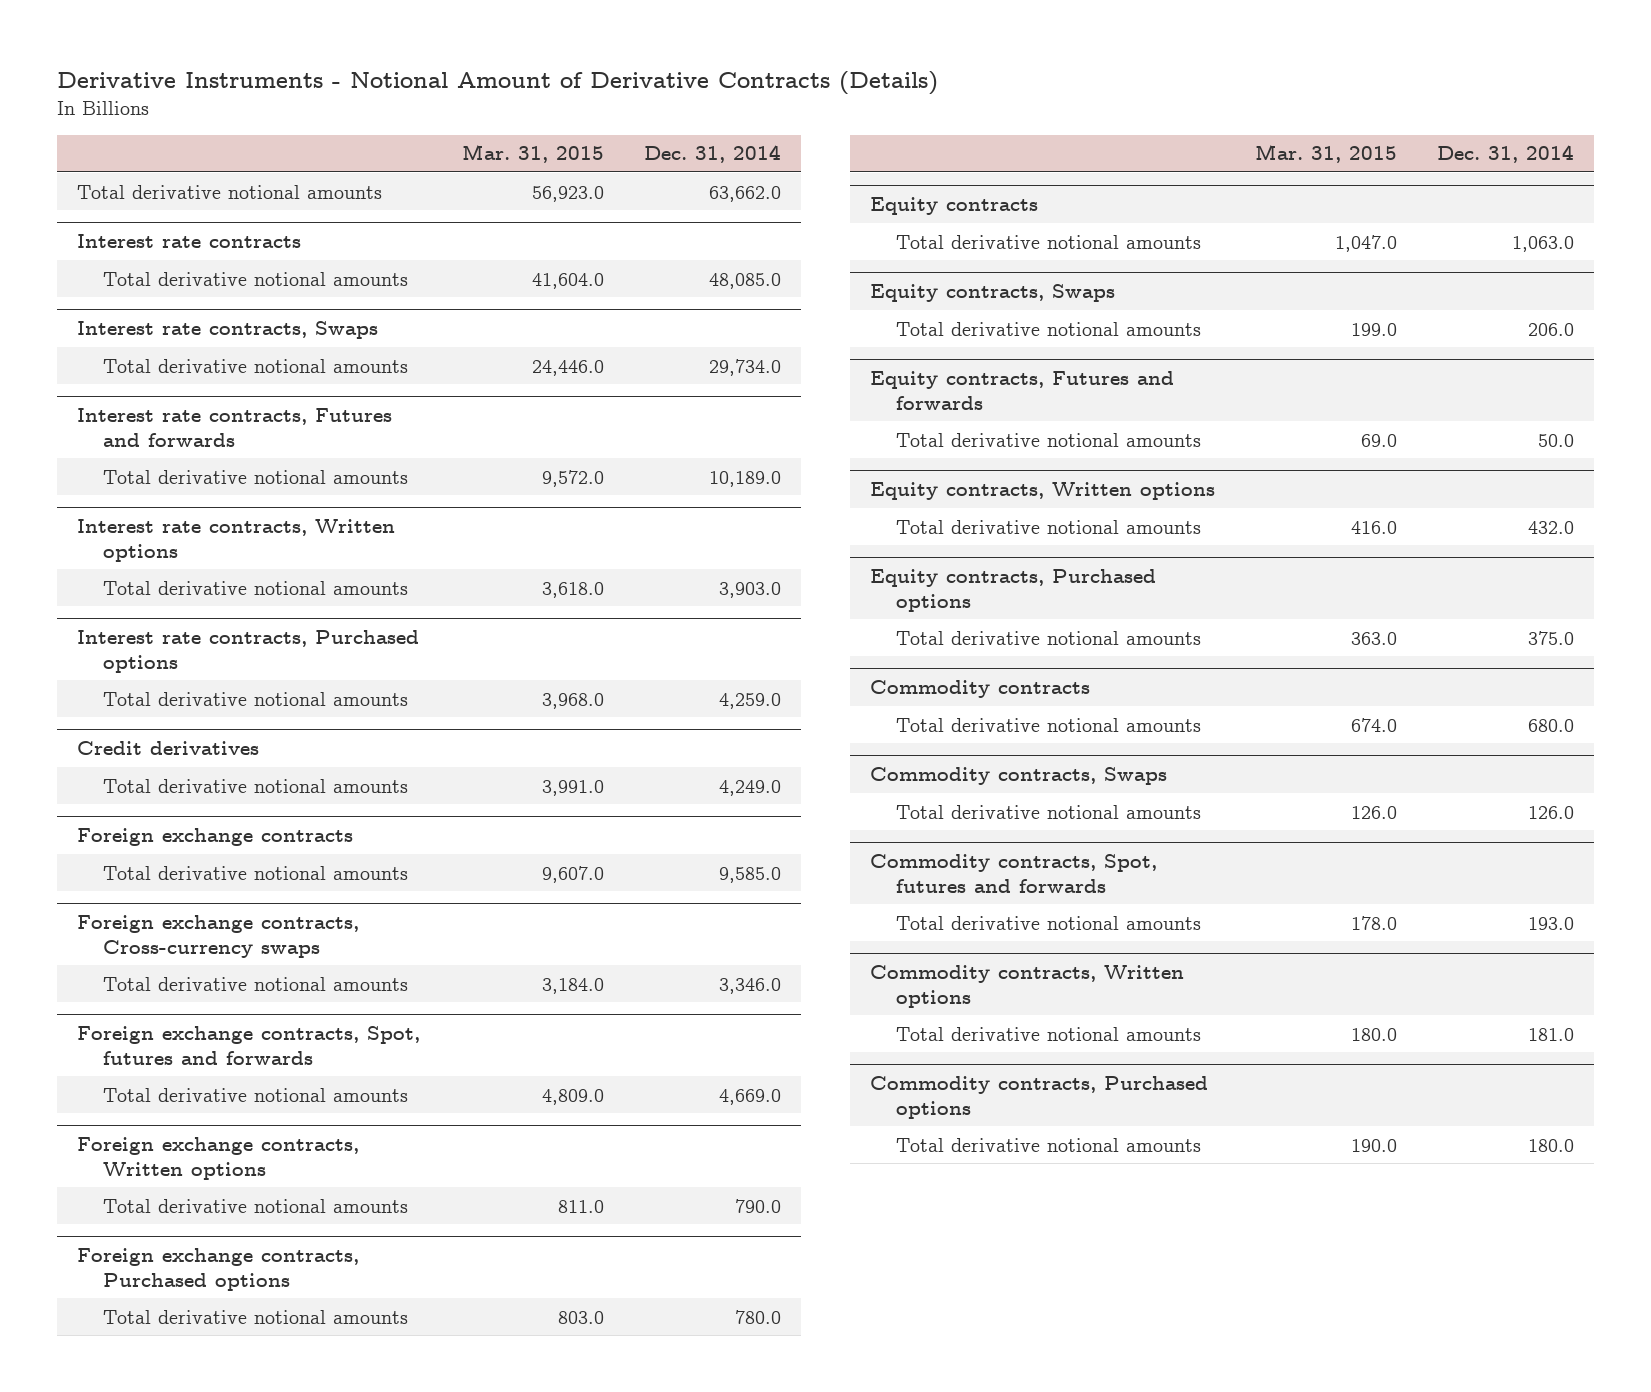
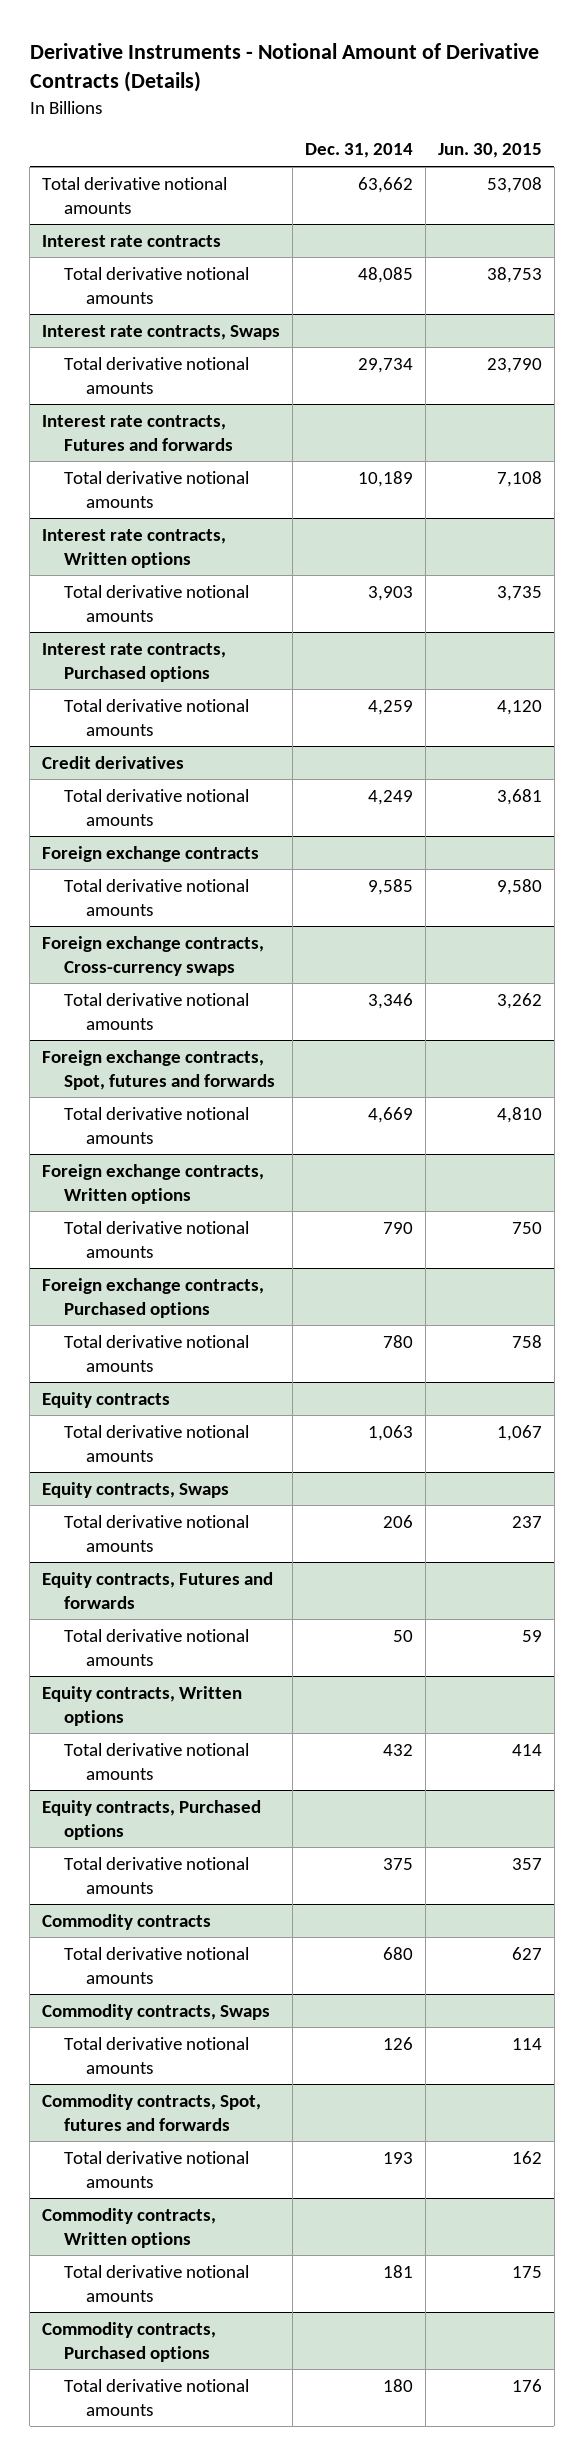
- | Mar. 31, 2015 | Dec. 31, 2014
+ | Dec. 31, 2014 | Jun. 30, 2015
- Total derivative notional amounts | 56,923.0 | 63,662.0
+ Total derivative notional amounts | 63,662 | 53,708
@ Interest rate contracts
- Total derivative notional amounts | 41,604.0 | 48,085.0
+ Total derivative notional amounts | 48,085 | 38,753
@ Interest rate contracts, Swaps
- Total derivative notional amounts | 24,446.0 | 29,734.0
+ Total derivative notional amounts | 29,734 | 23,790
@ Interest rate contracts, Futures and forwards
- Total derivative notional amounts | 9,572.0 | 10,189.0
+ Total derivative notional amounts | 10,189 | 7,108
@ Interest rate contracts, Written options
- Total derivative notional amounts | 3,618.0 | 3,903.0
+ Total derivative notional amounts | 3,903 | 3,735
@ Interest rate contracts, Purchased options
- Total derivative notional amounts | 3,968.0 | 4,259.0
+ Total derivative notional amounts | 4,259 | 4,120
@ Credit derivatives
- Total derivative notional amounts | 3,991.0 | 4,249.0
+ Total derivative notional amounts | 4,249 | 3,681
@ Foreign exchange contracts
- Total derivative notional amounts | 9,607.0 | 9,585.0
+ Total derivative notional amounts | 9,585 | 9,580
@ Foreign exchange contracts, Cross-currency swaps
- Total derivative notional amounts | 3,184.0 | 3,346.0
+ Total derivative notional amounts | 3,346 | 3,262
@ Foreign exchange contracts, Spot, futures and forwards
- Total derivative notional amounts | 4,809.0 | 4,669.0
+ Total derivative notional amounts | 4,669 | 4,810
@ Foreign exchange contracts, Written options
- Total derivative notional amounts | 811.0 | 790.0
+ Total derivative notional amounts | 790 | 750
@ Foreign exchange contracts, Purchased options
- Total derivative notional amounts | 803.0 | 780.0
+ Total derivative notional amounts | 780 | 758
@ Equity contracts
- Total derivative notional amounts | 1,047.0 | 1,063.0
+ Total derivative notional amounts | 1,063 | 1,067
@ Equity contracts, Swaps
- Total derivative notional amounts | 199.0 | 206.0
+ Total derivative notional amounts | 206 | 237
@ Equity contracts, Futures and forwards
- Total derivative notional amounts | 69.0 | 50.0
+ Total derivative notional amounts | 50 | 59
@ Equity contracts, Written options
- Total derivative notional amounts | 416.0 | 432.0
+ Total derivative notional amounts | 432 | 414
@ Equity contracts, Purchased options
- Total derivative notional amounts | 363.0 | 375.0
+ Total derivative notional amounts | 375 | 357
@ Commodity contracts
- Total derivative notional amounts | 674.0 | 680.0
+ Total derivative notional amounts | 680 | 627
@ Commodity contracts, Swaps
- Total derivative notional amounts | 126.0 | 126.0
+ Total derivative notional amounts | 126 | 114
@ Commodity contracts, Spot, futures and forwards
- Total derivative notional amounts | 178.0 | 193.0
+ Total derivative notional amounts | 193 | 162
@ Commodity contracts, Written options
- Total derivative notional amounts | 180.0 | 181.0
+ Total derivative notional amounts | 181 | 175
@ Commodity contracts, Purchased options
- Total derivative notional amounts | 190.0 | 180.0
+ Total derivative notional amounts | 180 | 176

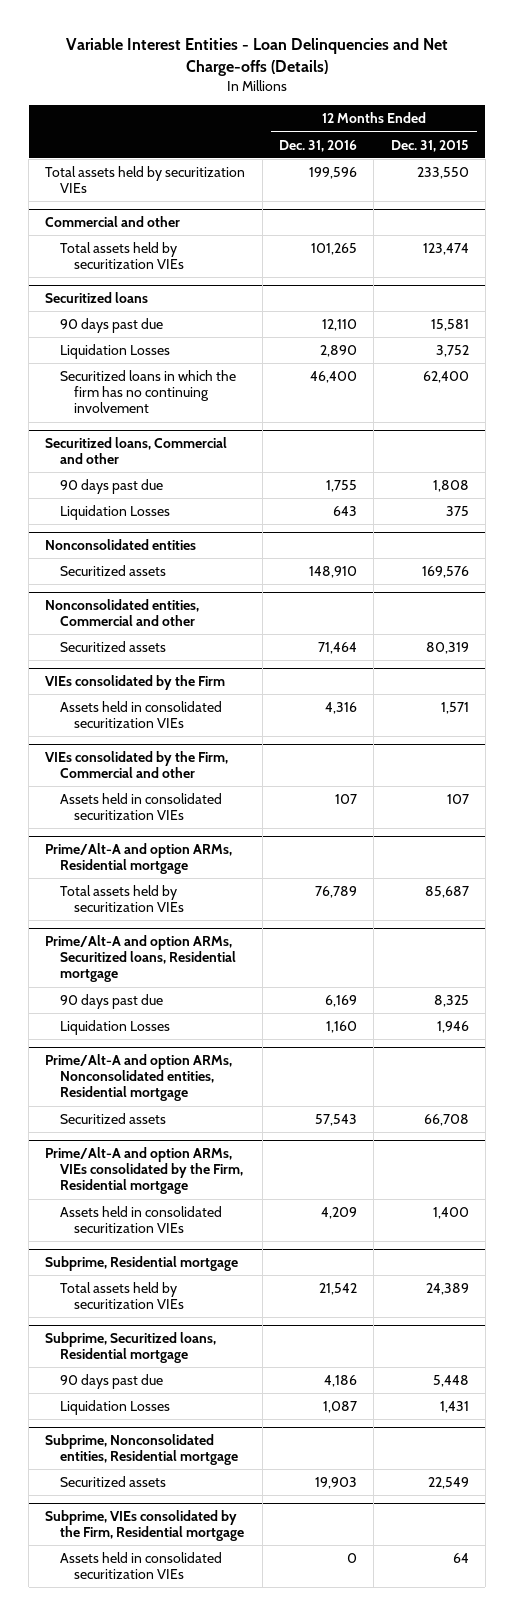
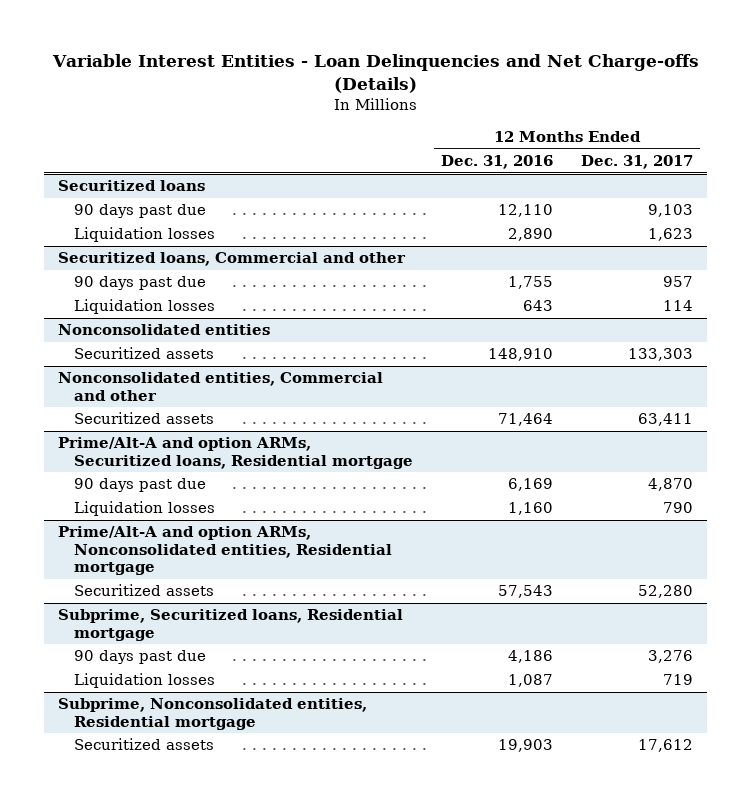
- | 12 Months Ended Dec. 31, 2016 | 12 Months Ended Dec. 31, 2015
+ | 12 Months Ended Dec. 31, 2016 | 12 Months Ended Dec. 31, 2017
- Total assets held by securitization VIEs | 199,596 | 233,550
- Commercial and other
- Total assets held by securitization VIEs | 101,265 | 123,474
@ Securitized loans
- Liquidation Losses | 2,890 | 3,752
- Securitized loans in which the firm has no continuing involvement | 46,400 | 62,400
+ Liquidation losses | 2,890 | 1,623
@ Securitized loans, Commercial and other
- Liquidation Losses | 643 | 375
+ Liquidation losses | 643 | 114
- VIEs consolidated by the Firm
- Assets held in consolidated securitization VIEs | 4,316 | 1,571
- VIEs consolidated by the Firm, Commercial and other
- Assets held in consolidated securitization VIEs | 107 | 107
- Prime/Alt-A and option ARMs, Residential mortgage
- Total assets held by securitization VIEs | 76,789 | 85,687
@ Prime/Alt-A and option ARMs, Securitized loans, Residential mortgage
- Liquidation Losses | 1,160 | 1,946
+ Liquidation losses | 1,160 | 790
- Prime/Alt-A and option ARMs, VIEs consolidated by the Firm, Residential mortgage
- Assets held in consolidated securitization VIEs | 4,209 | 1,400
- Subprime, Residential mortgage
- Total assets held by securitization VIEs | 21,542 | 24,389
@ Subprime, Securitized loans, Residential mortgage
- Liquidation Losses | 1,087 | 1,431
+ Liquidation losses | 1,087 | 719
- Subprime, VIEs consolidated by the Firm, Residential mortgage
- Assets held in consolidated securitization VIEs | 0 | 64

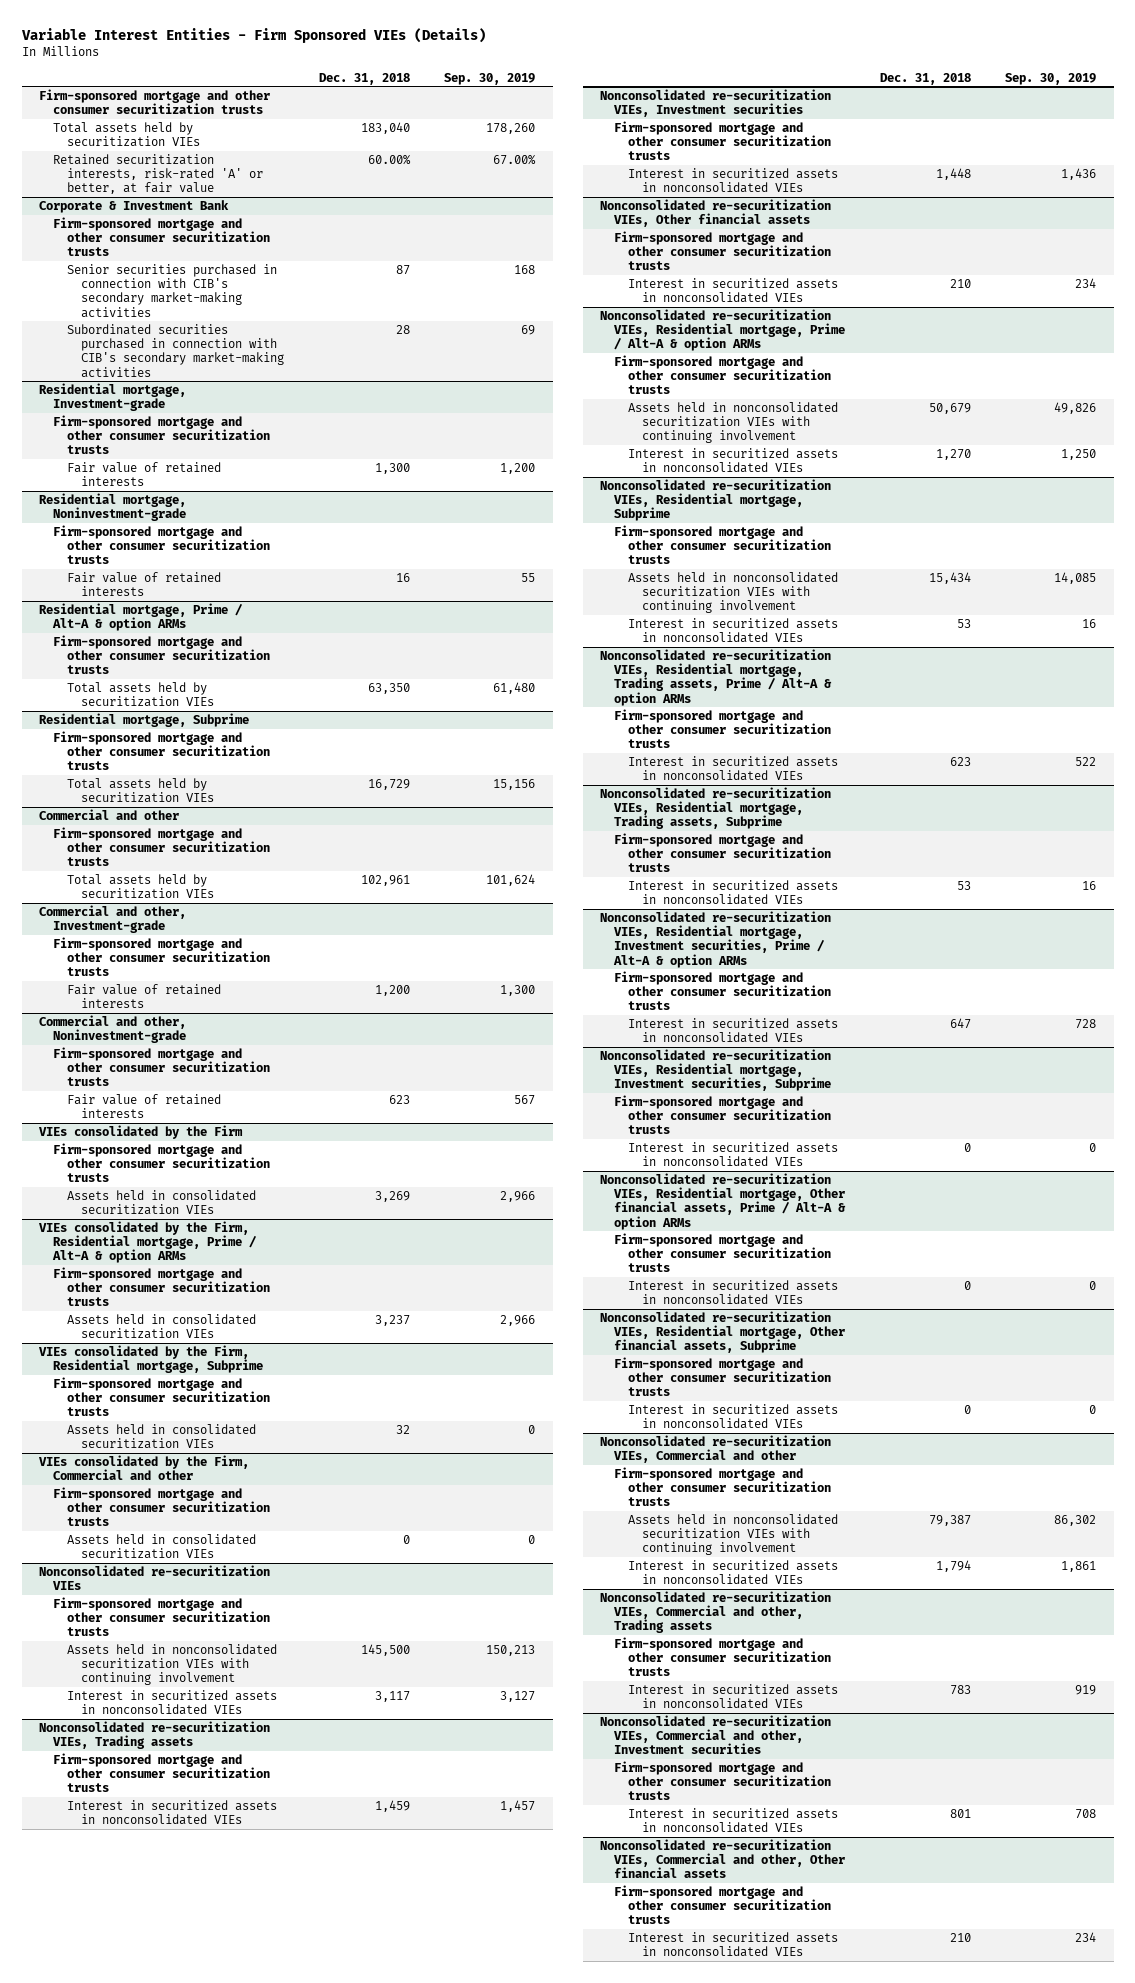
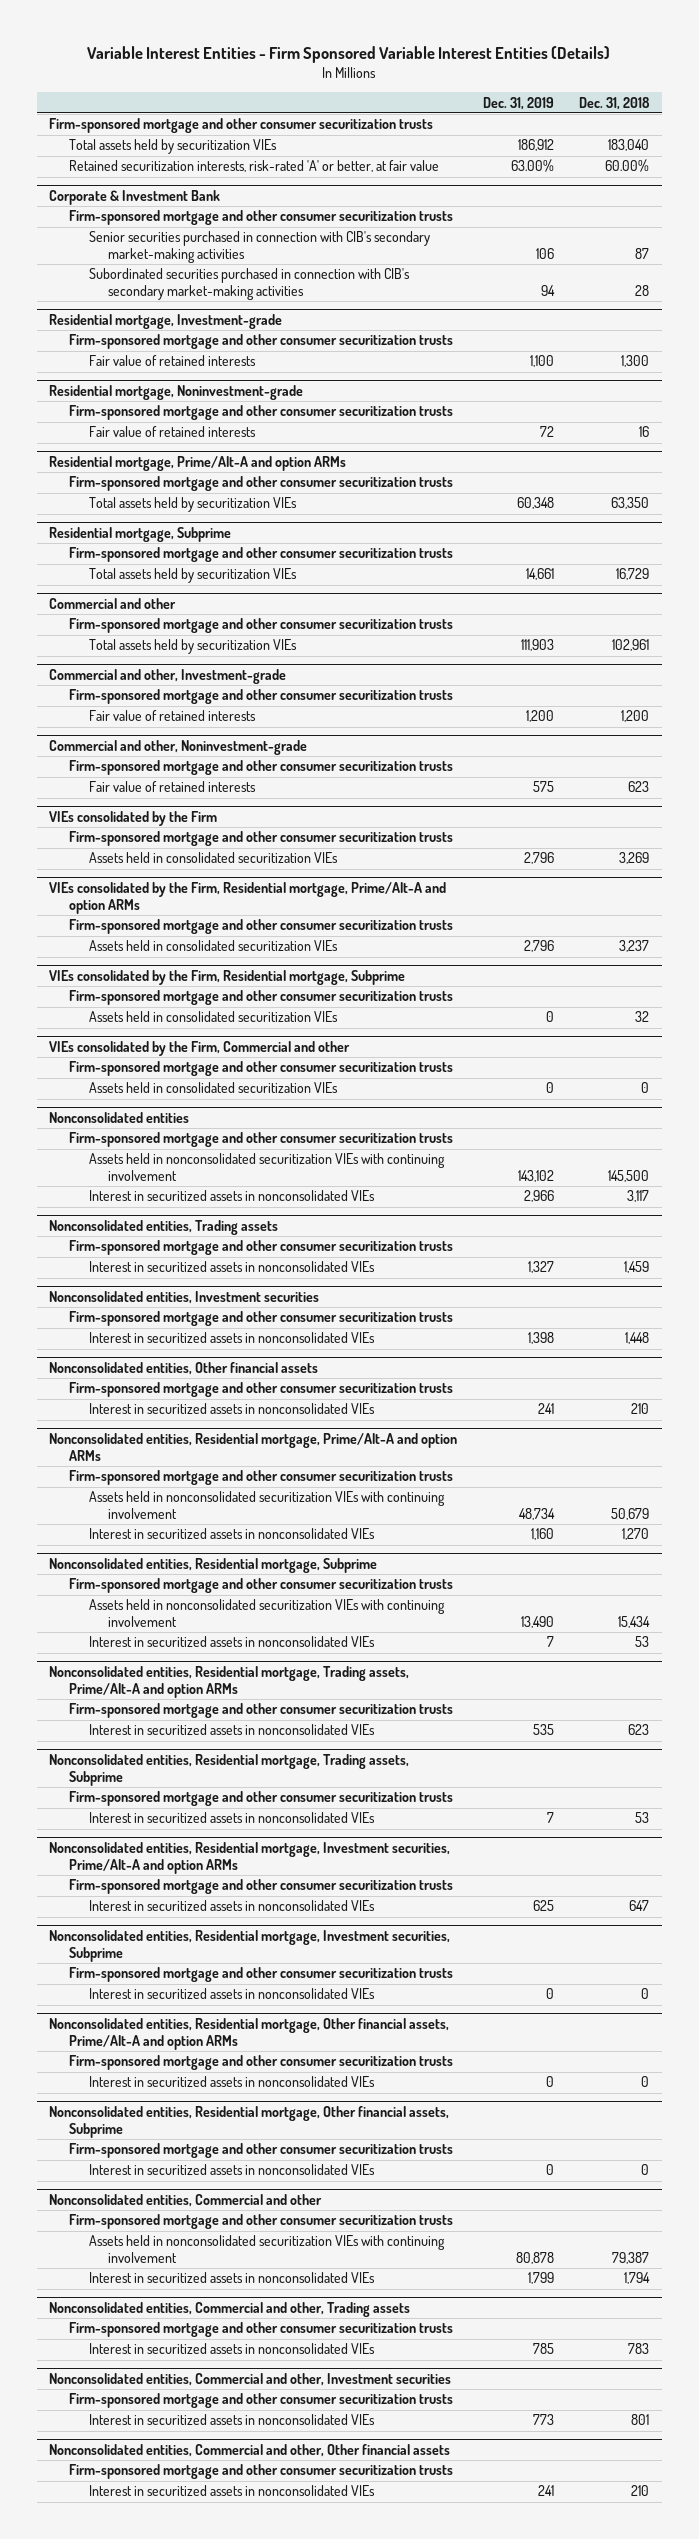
- Variable Interest Entities - Firm Sponsored VIEs (Details)
+ Variable Interest Entities - Firm Sponsored Variable Interest Entities (Details)
- | Dec. 31, 2018 | Sep. 30, 2019
+ | Dec. 31, 2019 | Dec. 31, 2018
- Residential mortgage, Prime / Alt-A & option ARMs
+ Residential mortgage, Prime/Alt-A and option ARMs
- VIEs consolidated by the Firm, Residential mortgage, Prime / Alt-A & option ARMs
+ VIEs consolidated by the Firm, Residential mortgage, Prime/Alt-A and option ARMs
- Nonconsolidated re-securitization VIEs
+ Nonconsolidated entities
- Nonconsolidated re-securitization VIEs, Trading assets
+ Nonconsolidated entities, Trading assets
- Nonconsolidated re-securitization VIEs, Investment securities
+ Nonconsolidated entities, Investment securities
- Nonconsolidated re-securitization VIEs, Other financial assets
+ Nonconsolidated entities, Other financial assets
- Nonconsolidated re-securitization VIEs, Residential mortgage, Prime / Alt-A & option ARMs
+ Nonconsolidated entities, Residential mortgage, Prime/Alt-A and option ARMs
- Nonconsolidated re-securitization VIEs, Residential mortgage, Subprime
+ Nonconsolidated entities, Residential mortgage, Subprime
- Nonconsolidated re-securitization VIEs, Residential mortgage, Trading assets, Prime / Alt-A & option ARMs
+ Nonconsolidated entities, Residential mortgage, Trading assets, Prime/Alt-A and option ARMs
- Nonconsolidated re-securitization VIEs, Residential mortgage, Trading assets, Subprime
+ Nonconsolidated entities, Residential mortgage, Trading assets, Subprime
- Nonconsolidated re-securitization VIEs, Residential mortgage, Investment securities, Prime / Alt-A & option ARMs
+ Nonconsolidated entities, Residential mortgage, Investment securities, Prime/Alt-A and option ARMs
- Nonconsolidated re-securitization VIEs, Residential mortgage, Investment securities, Subprime
+ Nonconsolidated entities, Residential mortgage, Investment securities, Subprime
- Nonconsolidated re-securitization VIEs, Residential mortgage, Other financial assets, Prime / Alt-A & option ARMs
+ Nonconsolidated entities, Residential mortgage, Other financial assets, Prime/Alt-A and option ARMs
- Nonconsolidated re-securitization VIEs, Residential mortgage, Other financial assets, Subprime
+ Nonconsolidated entities, Residential mortgage, Other financial assets, Subprime
- Nonconsolidated re-securitization VIEs, Commercial and other
+ Nonconsolidated entities, Commercial and other
- Nonconsolidated re-securitization VIEs, Commercial and other, Trading assets
+ Nonconsolidated entities, Commercial and other, Trading assets
- Nonconsolidated re-securitization VIEs, Commercial and other, Investment securities
+ Nonconsolidated entities, Commercial and other, Investment securities
- Nonconsolidated re-securitization VIEs, Commercial and other, Other financial assets
+ Nonconsolidated entities, Commercial and other, Other financial assets

